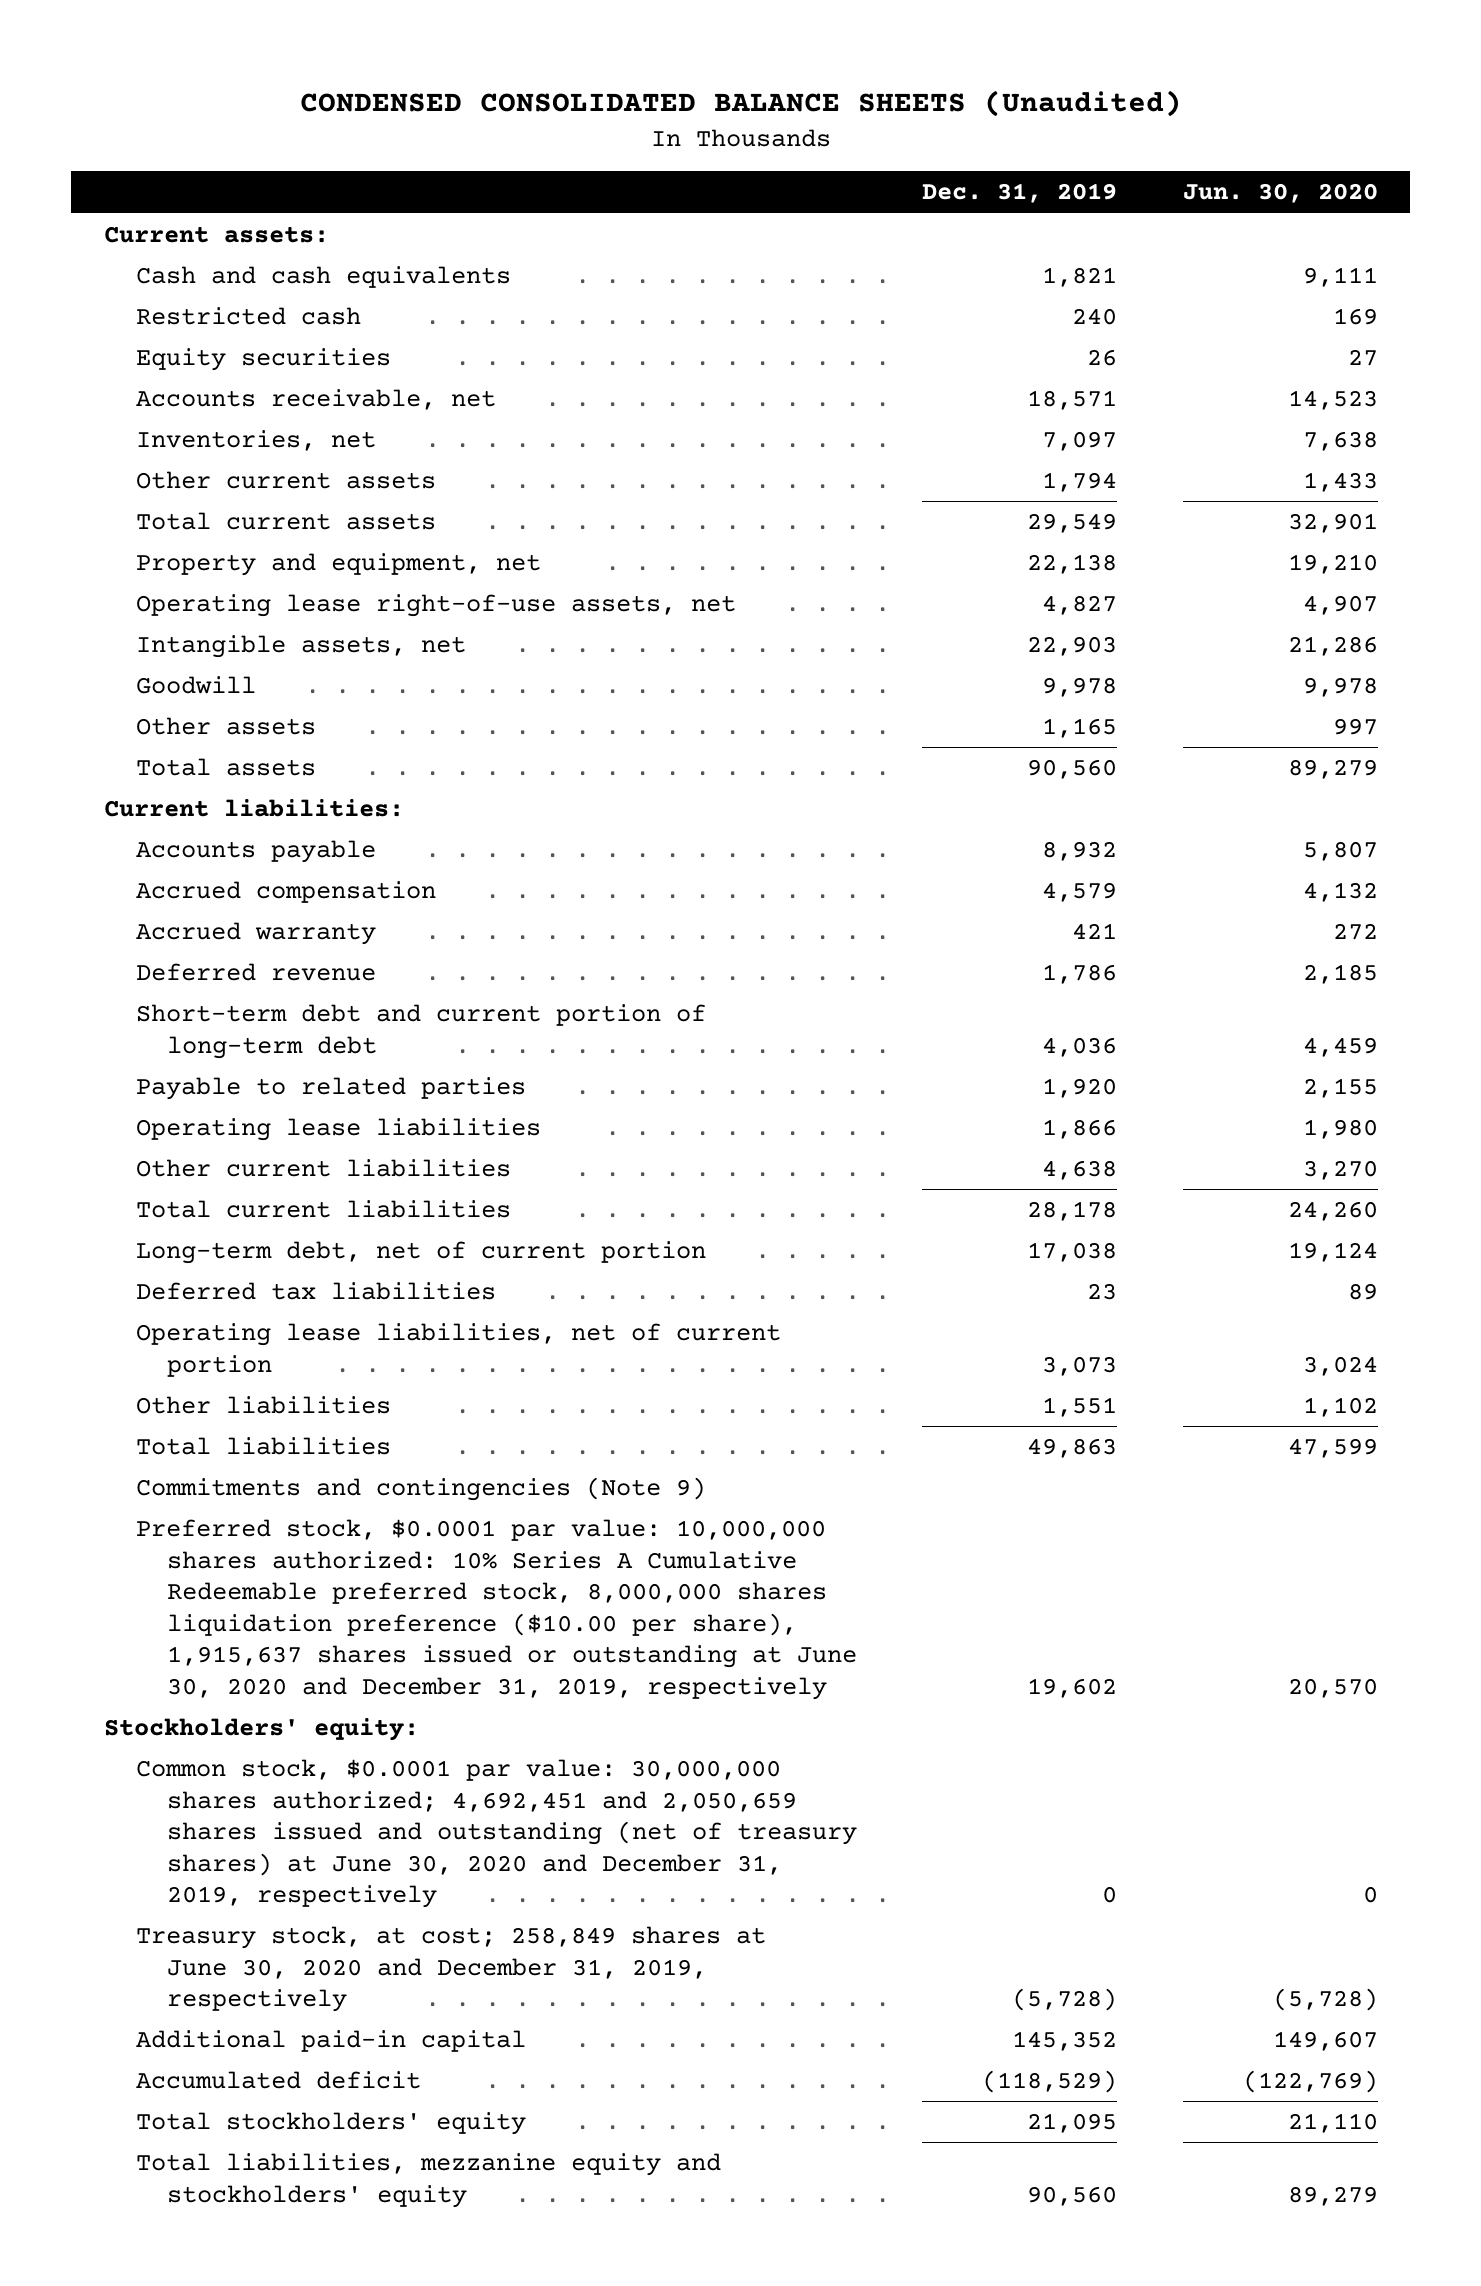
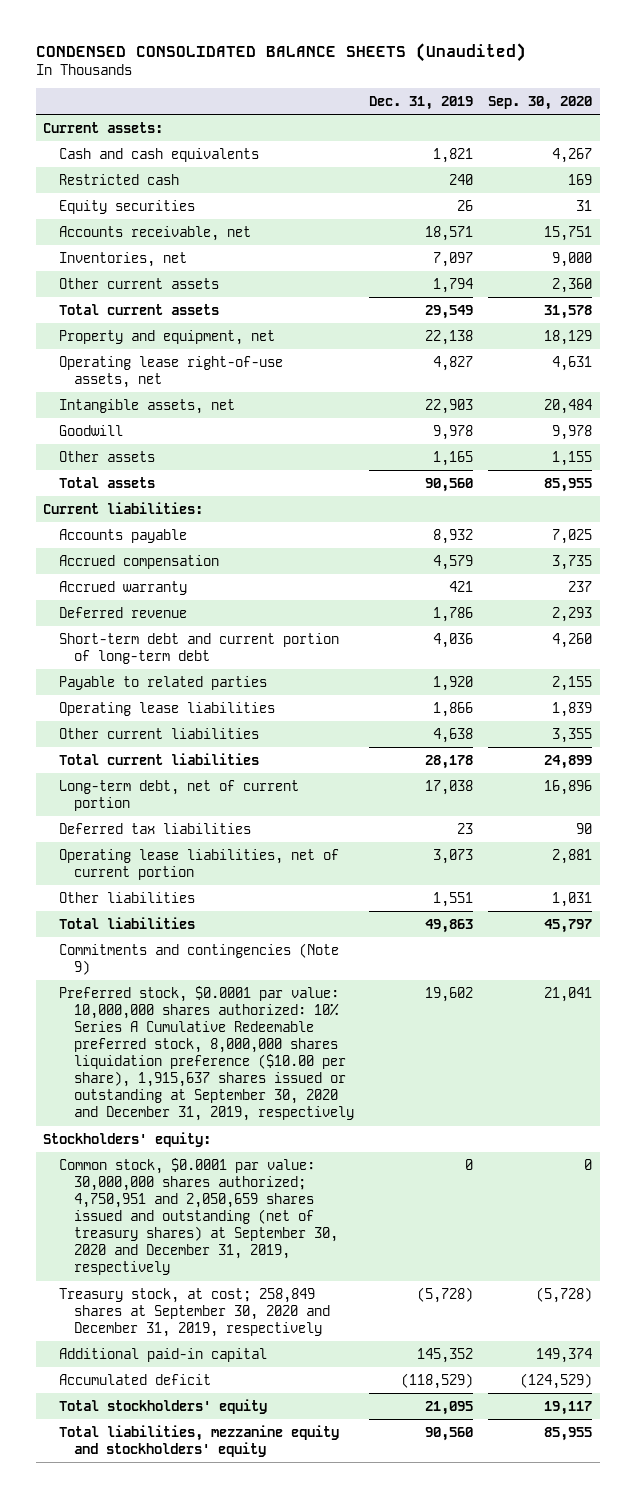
- | Dec. 31, 2019 | Jun. 30, 2020
+ | Dec. 31, 2019 | Sep. 30, 2020
- Preferred stock, $0.0001 par value: 10,000,000 shares authorized: 10% Series A Cumulative Redeemable preferred stock, 8,000,000 shares liquidation preference ($10.00 per share), 1,915,637 shares issued or outstanding at June 30, 2020 and December 31, 2019, respectively | 19,602 | 20,570
+ Preferred stock, $0.0001 par value: 10,000,000 shares authorized: 10% Series A Cumulative Redeemable preferred stock, 8,000,000 shares liquidation preference ($10.00 per share), 1,915,637 shares issued or outstanding at September 30, 2020 and December 31, 2019, respectively | 19,602 | 21,041
- Common stock, $0.0001 par value: 30,000,000 shares authorized; 4,692,451 and 2,050,659 shares issued and outstanding (net of treasury shares) at June 30, 2020 and December 31, 2019, respectively | 0 | 0
- Treasury stock, at cost; 258,849 shares at June 30, 2020 and December 31, 2019, respectively | (5,728) | (5,728)
+ Common stock, $0.0001 par value: 30,000,000 shares authorized; 4,750,951 and 2,050,659 shares issued and outstanding (net of treasury shares) at September 30, 2020 and December 31, 2019, respectively | 0 | 0
+ Treasury stock, at cost; 258,849 shares at September 30, 2020 and December 31, 2019, respectively | (5,728) | (5,728)

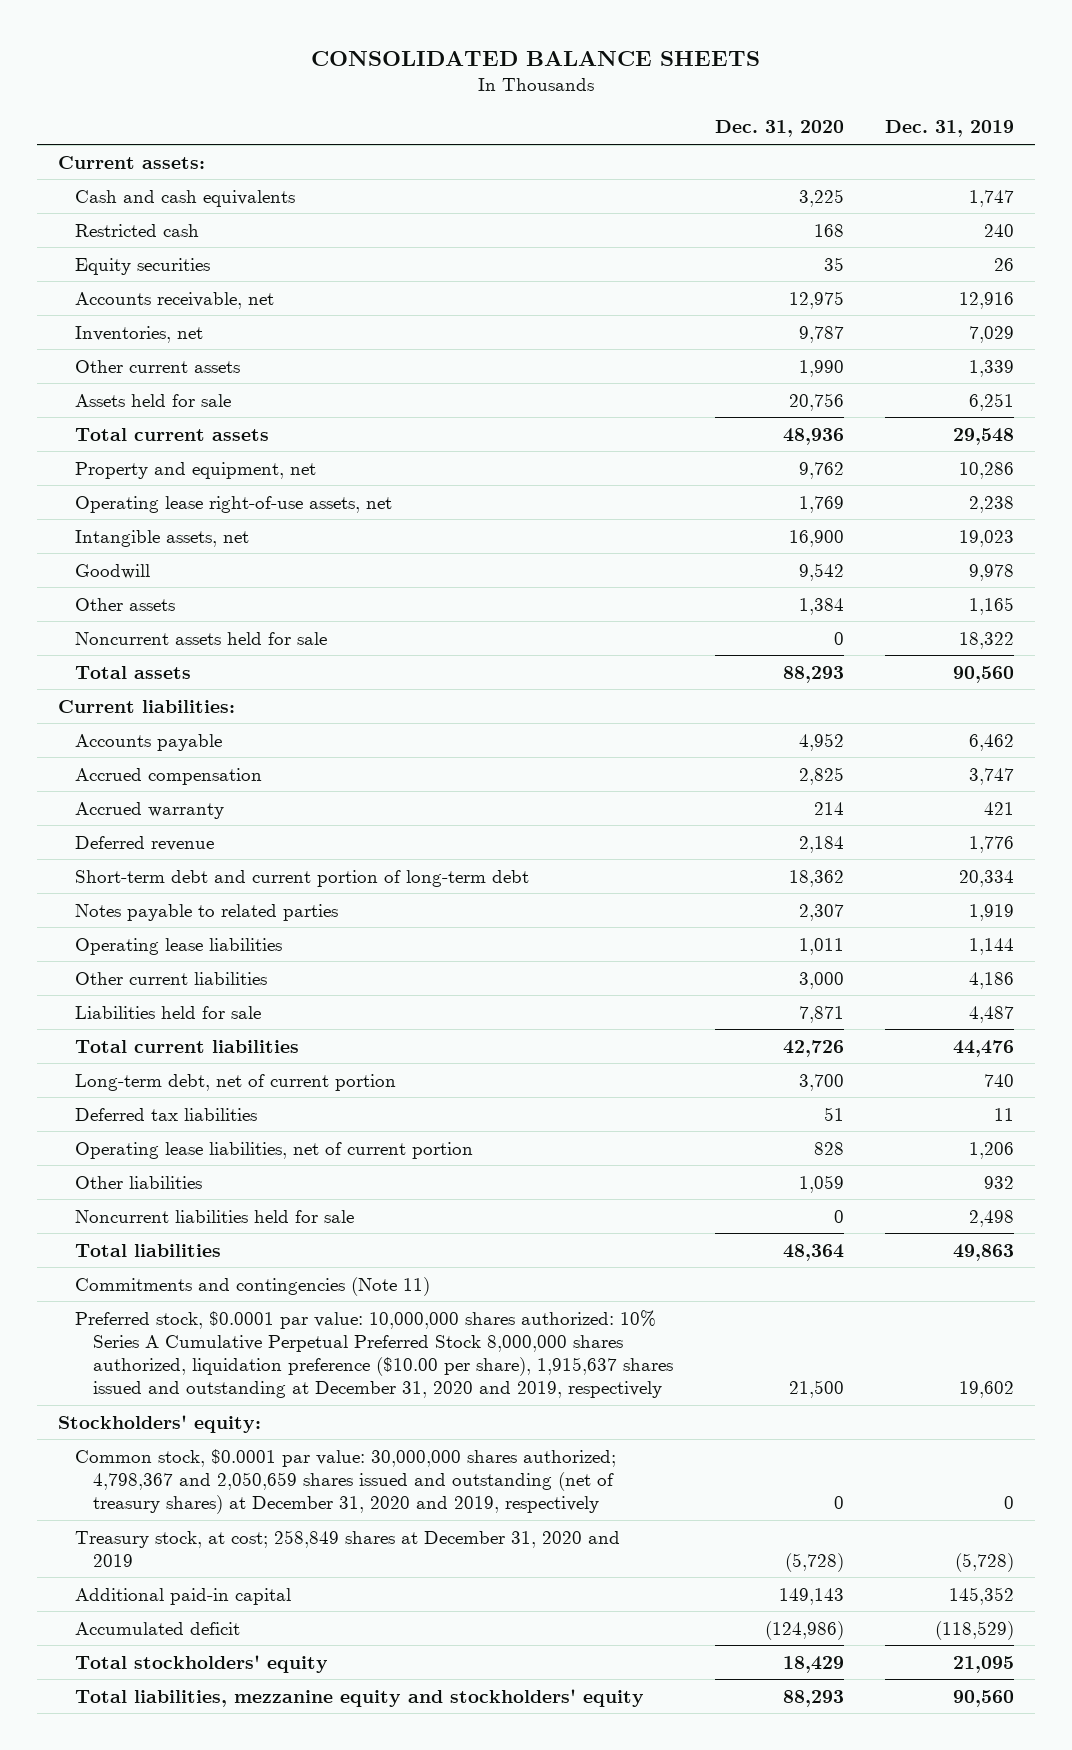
- CONDENSED CONSOLIDATED BALANCE SHEETS (Unaudited)
+ CONSOLIDATED BALANCE SHEETS
- | Dec. 31, 2019 | Sep. 30, 2020
+ | Dec. 31, 2020 | Dec. 31, 2019
- Cash and cash equivalents | 1,821 | 4,267
+ Cash and cash equivalents | 3,225 | 1,747
- Accounts receivable, net | 18,571 | 15,751
- Inventories, net | 7,097 | 9,000
- Other current assets | 1,794 | 2,360
- Total current assets | 29,549 | 31,578
- Property and equipment, net | 22,138 | 18,129
- Operating lease right-of-use assets, net | 4,827 | 4,631
- Intangible assets, net | 22,903 | 20,484
+ Accounts receivable, net | 12,975 | 12,916
+ Inventories, net | 9,787 | 7,029
+ Other current assets | 1,990 | 1,339
+ Assets held for sale | 20,756 | 6,251
+ Total current assets | 48,936 | 29,548
+ Property and equipment, net | 9,762 | 10,286
+ Operating lease right-of-use assets, net | 1,769 | 2,238
+ Intangible assets, net | 16,900 | 19,023
+ Noncurrent assets held for sale | 0 | 18,322
- Accounts payable | 8,932 | 7,025
- Accrued compensation | 4,579 | 3,735
+ Accounts payable | 4,952 | 6,462
+ Accrued compensation | 2,825 | 3,747
- Deferred revenue | 1,786 | 2,293
- Short-term debt and current portion of long-term debt | 4,036 | 4,260
- Payable to related parties | 1,920 | 2,155
- Operating lease liabilities | 1,866 | 1,839
- Other current liabilities | 4,638 | 3,355
- Total current liabilities | 28,178 | 24,899
- Long-term debt, net of current portion | 17,038 | 16,896
- Deferred tax liabilities | 23 | 90
- Operating lease liabilities, net of current portion | 3,073 | 2,881
- Other liabilities | 1,551 | 1,031
+ Deferred revenue | 2,184 | 1,776
+ Short-term debt and current portion of long-term debt | 18,362 | 20,334
+ Notes payable to related parties | 2,307 | 1,919
+ Operating lease liabilities | 1,011 | 1,144
+ Other current liabilities | 3,000 | 4,186
+ Liabilities held for sale | 7,871 | 4,487
+ Total current liabilities | 42,726 | 44,476
+ Long-term debt, net of current portion | 3,700 | 740
+ Deferred tax liabilities | 51 | 11
+ Operating lease liabilities, net of current portion | 828 | 1,206
+ Other liabilities | 1,059 | 932
+ Noncurrent liabilities held for sale | 0 | 2,498
- Commitments and contingencies (Note 9)
- Preferred stock, $0.0001 par value: 10,000,000 shares authorized: 10% Series A Cumulative Redeemable preferred stock, 8,000,000 shares liquidation preference ($10.00 per share), 1,915,637 shares issued or outstanding at September 30, 2020 and December 31, 2019, respectively | 19,602 | 21,041
+ Commitments and contingencies (Note 11)
+ Preferred stock, $0.0001 par value: 10,000,000 shares authorized: 10% Series A Cumulative Perpetual Preferred Stock 8,000,000 shares authorized, liquidation preference ($10.00 per share), 1,915,637 shares issued and outstanding at December 31, 2020 and 2019, respectively | 21,500 | 19,602
- Common stock, $0.0001 par value: 30,000,000 shares authorized; 4,750,951 and 2,050,659 shares issued and outstanding (net of treasury shares) at September 30, 2020 and December 31, 2019, respectively | 0 | 0
- Treasury stock, at cost; 258,849 shares at September 30, 2020 and December 31, 2019, respectively | (5,728) | (5,728)
+ Common stock, $0.0001 par value: 30,000,000 shares authorized; 4,798,367 and 2,050,659 shares issued and outstanding (net of treasury shares) at December 31, 2020 and 2019, respectively | 0 | 0
+ Treasury stock, at cost; 258,849 shares at December 31, 2020 and 2019 | (5,728) | (5,728)

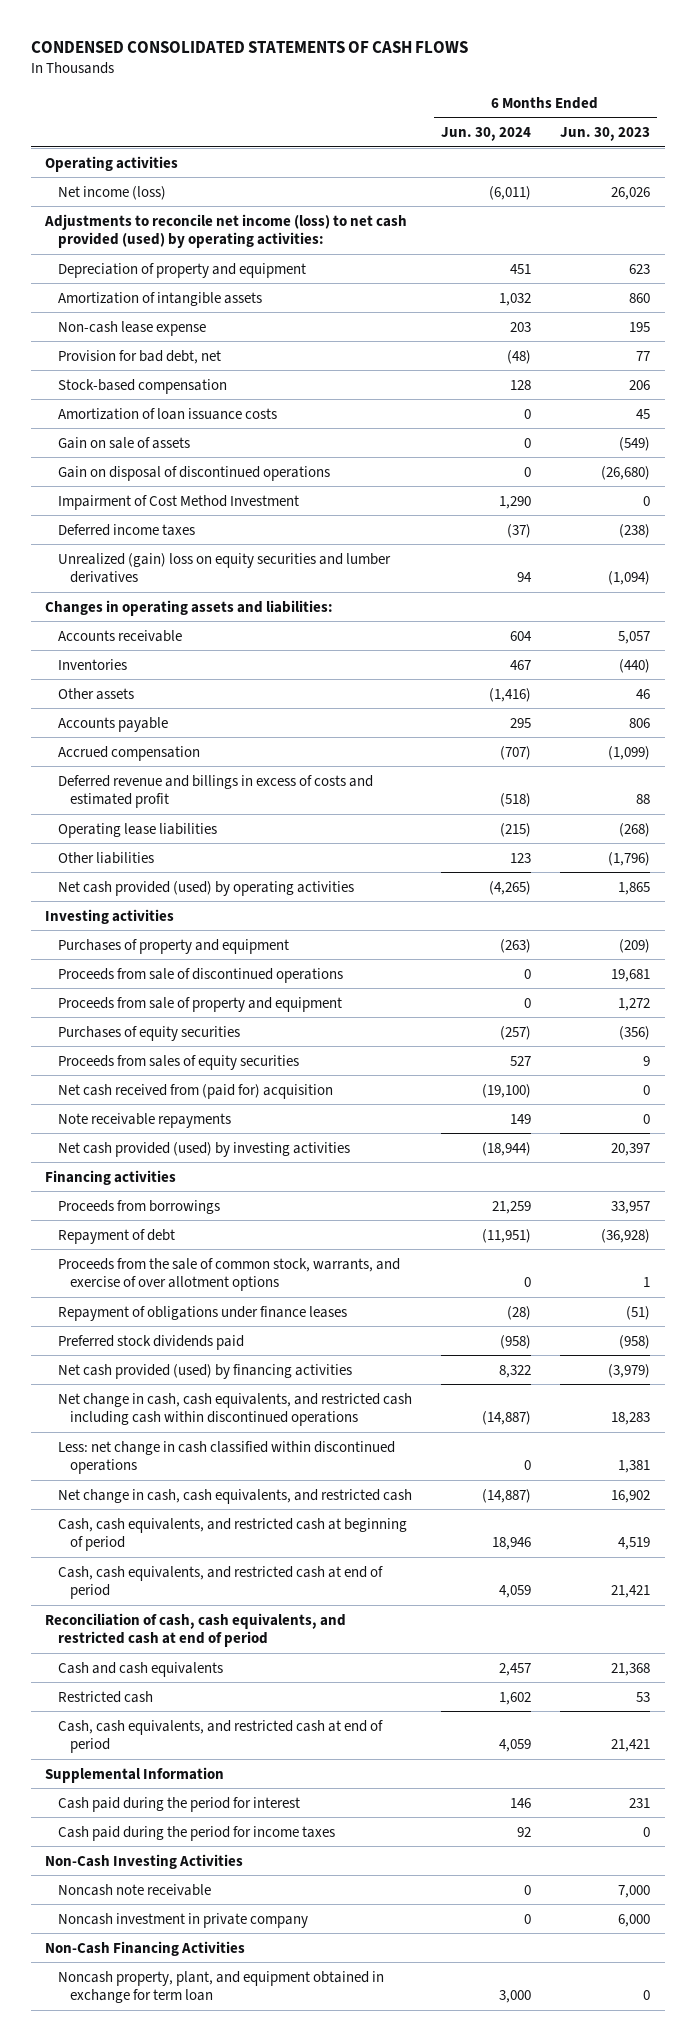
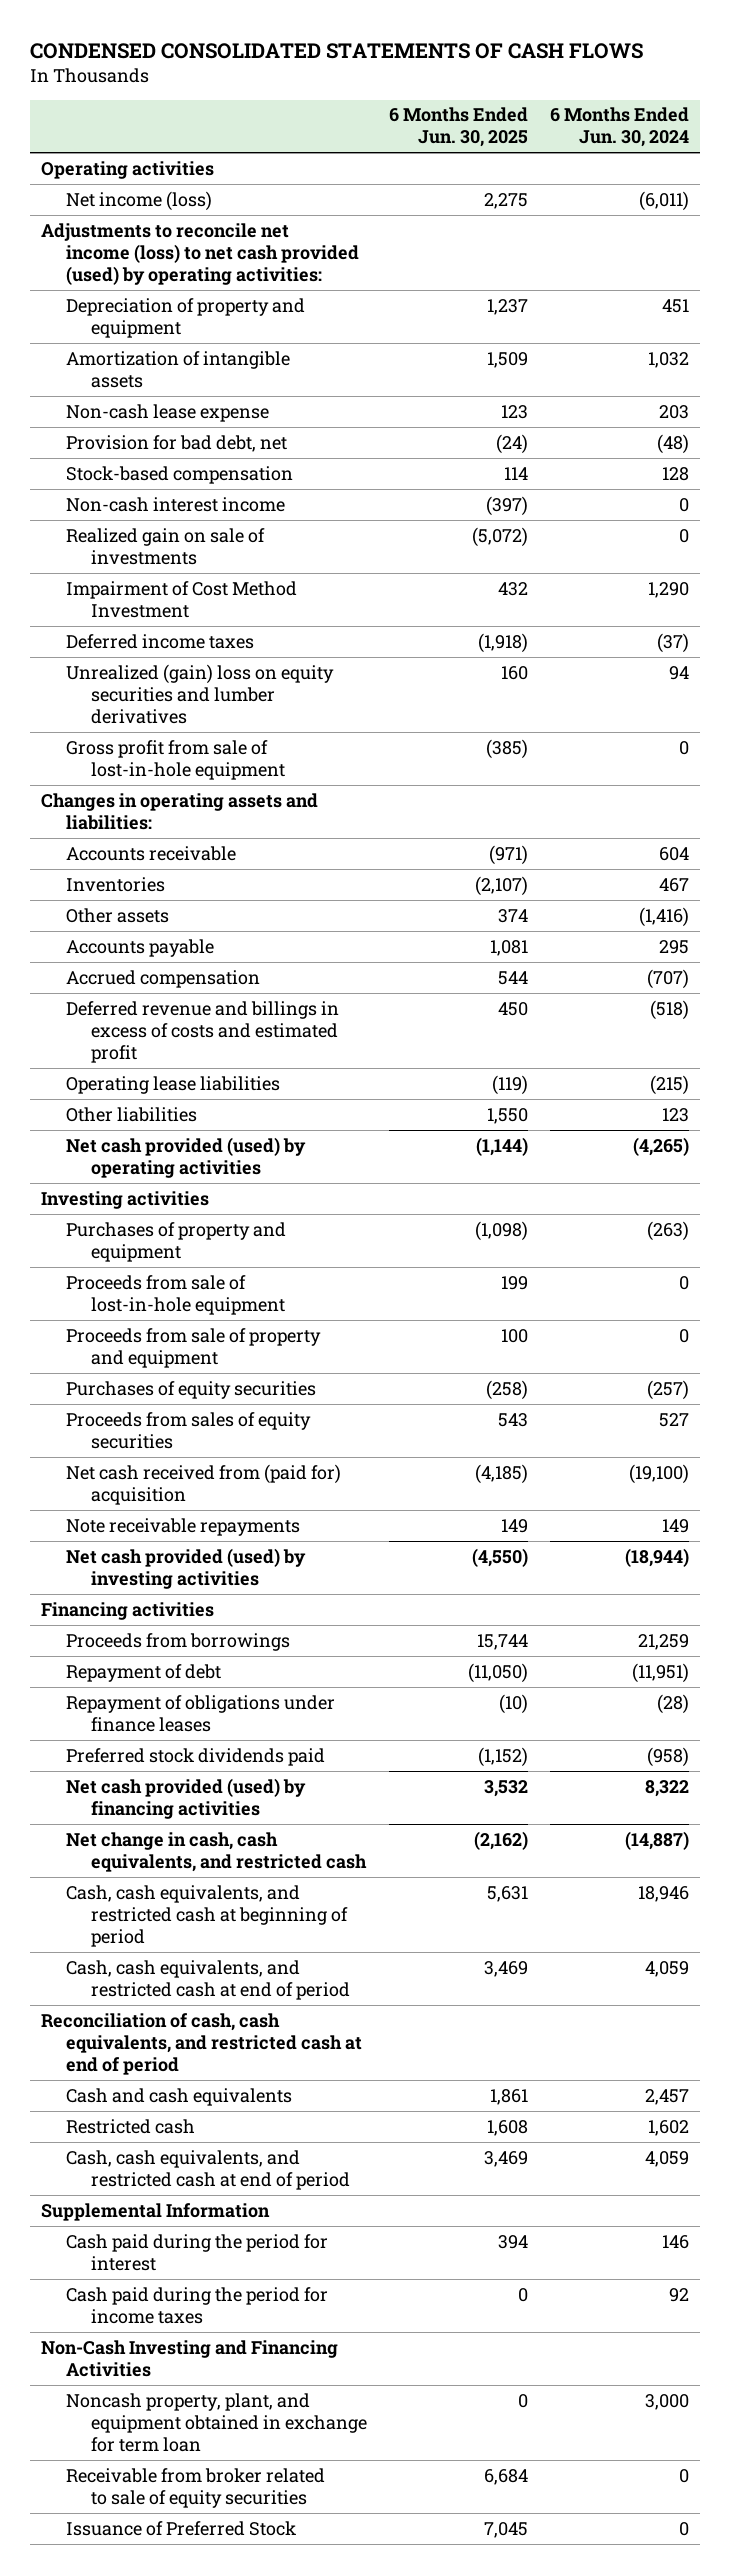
- | 6 Months Ended Jun. 30, 2024 | 6 Months Ended Jun. 30, 2023
+ | 6 Months Ended Jun. 30, 2025 | 6 Months Ended Jun. 30, 2024
- Amortization of loan issuance costs | 0 | 45
- Gain on sale of assets | 0 | (549)
- Gain on disposal of discontinued operations | 0 | (26,680)
+ Non-cash interest income | (397) | 0
+ Realized gain on sale of investments | (5,072) | 0
+ Gross profit from sale of lost-in-hole equipment | (385) | 0
- Proceeds from sale of discontinued operations | 0 | 19,681
+ Proceeds from sale of lost-in-hole equipment | 199 | 0
- Proceeds from the sale of common stock, warrants, and exercise of over allotment options | 0 | 1
- Net change in cash, cash equivalents, and restricted cash including cash within discontinued operations | (14,887) | 18,283
- Less: net change in cash classified within discontinued operations | 0 | 1,381
- Non-Cash Investing Activities
- Noncash note receivable | 0 | 7,000
- Noncash investment in private company | 0 | 6,000
- Non-Cash Financing Activities
+ Non-Cash Investing and Financing Activities
+ Receivable from broker related to sale of equity securities | 6,684 | 0
+ Issuance of Preferred Stock | 7,045 | 0

